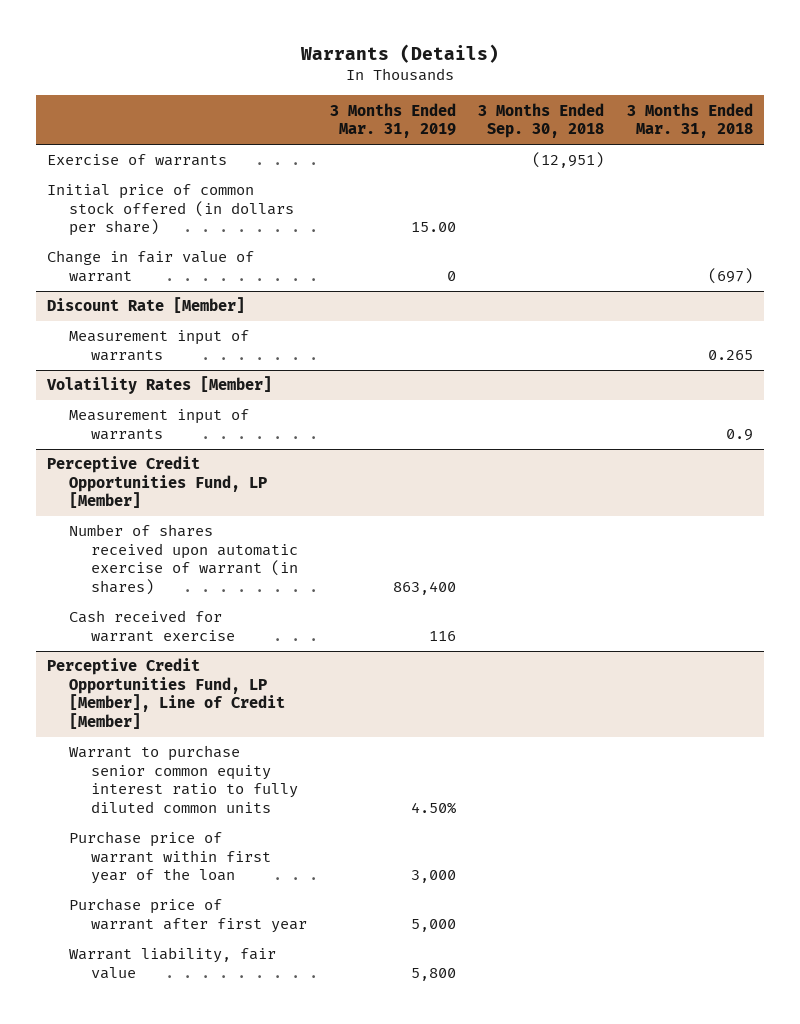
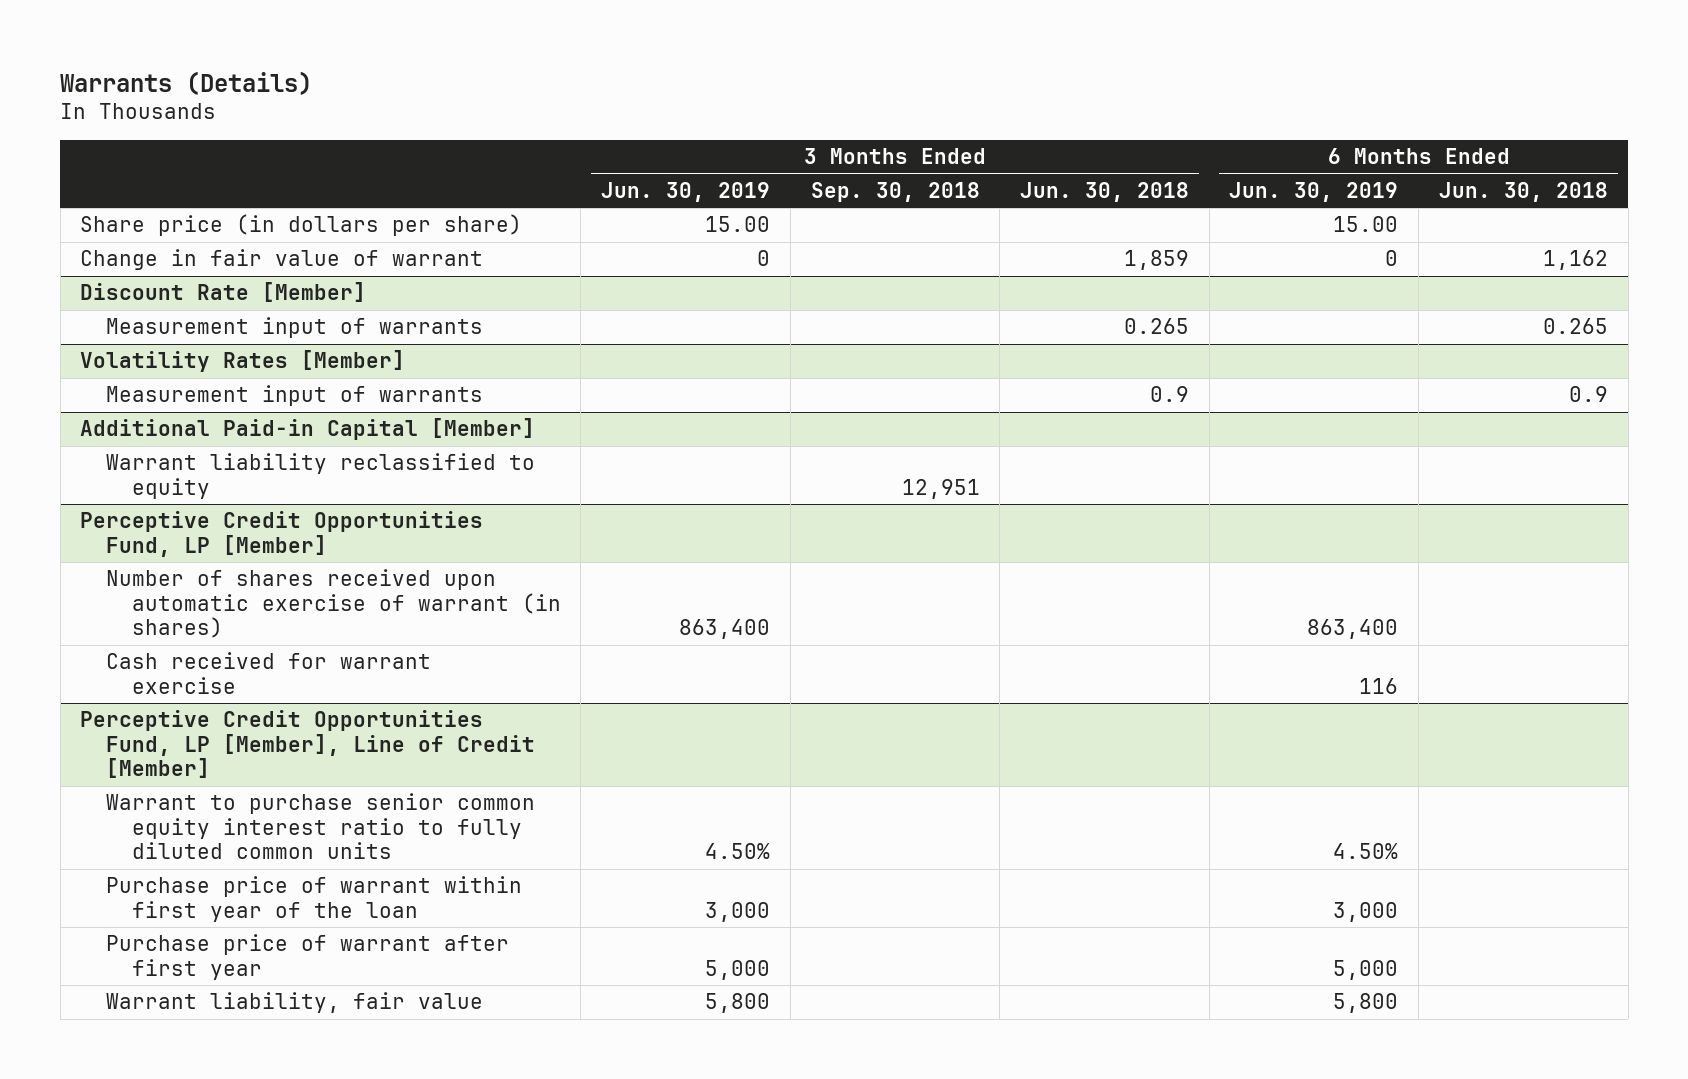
- | 3 Months Ended Mar. 31, 2019 | 3 Months Ended Sep. 30, 2018 | 3 Months Ended Mar. 31, 2018
+ | 3 Months Ended Jun. 30, 2019 | 3 Months Ended Sep. 30, 2018 | 3 Months Ended Jun. 30, 2018 | 6 Months Ended Jun. 30, 2019 | 6 Months Ended Jun. 30, 2018
- Exercise of warrants | | (12,951) |
- Initial price of common stock offered (in dollars per share) | 15.00 | |
+ Share price (in dollars per share) | 15.00 | | | 15.00 |
+ Additional Paid-in Capital [Member]
+ Warrant liability reclassified to equity | | 12,951 | | |

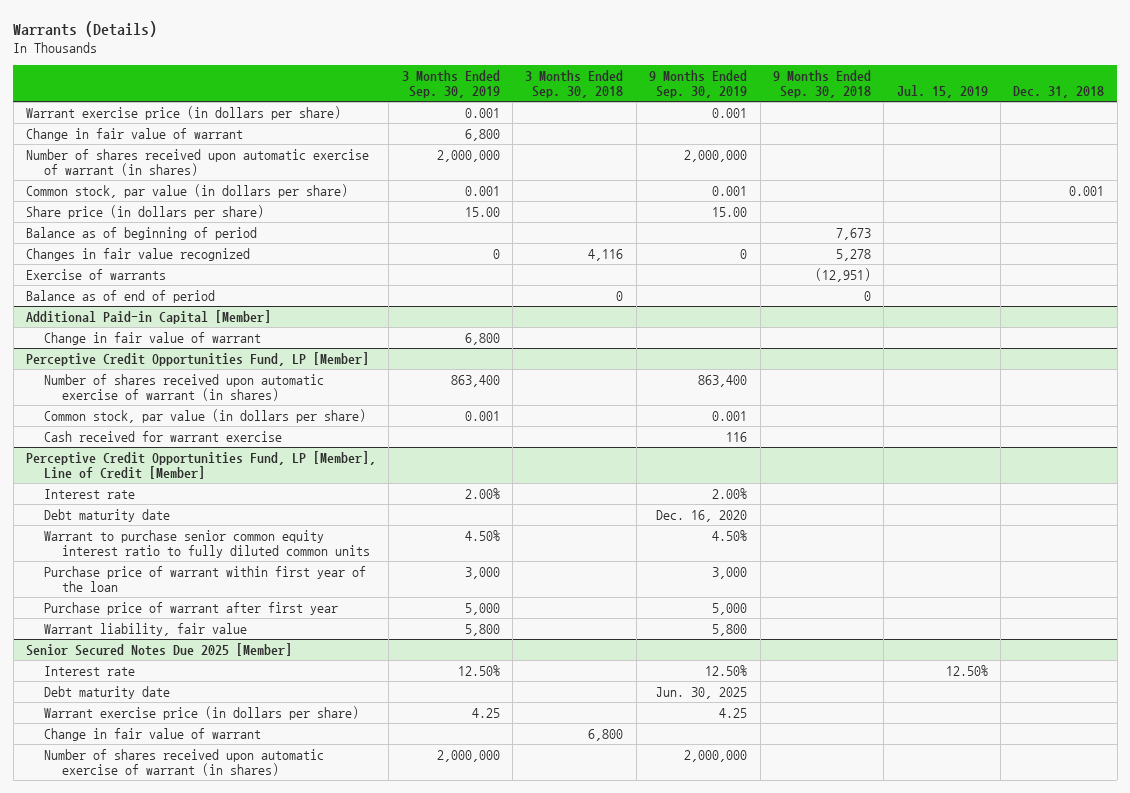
- | 3 Months Ended Jun. 30, 2019 | 3 Months Ended Sep. 30, 2018 | 3 Months Ended Jun. 30, 2018 | 6 Months Ended Jun. 30, 2019 | 6 Months Ended Jun. 30, 2018
+ | 3 Months Ended Sep. 30, 2019 | 3 Months Ended Sep. 30, 2018 | 9 Months Ended Sep. 30, 2019 | 9 Months Ended Sep. 30, 2018 | Jul. 15, 2019 | Dec. 31, 2018
+ Warrant exercise price (in dollars per share) | 0.001 | | 0.001 | | |
- Discount Rate [Member]
- Measurement input of warrants | | | 0.265 | | 0.265
- Volatility Rates [Member]
- Measurement input of warrants | | | 0.9 | | 0.9
+ Number of shares received upon automatic exercise of warrant (in shares) | 2,000,000 | | 2,000,000 | | |
+ Common stock, par value (in dollars per share) | 0.001 | | 0.001 | | | 0.001
moved down: Share price (in dollars per share) | 15.00 | | 15.00 | | |
+ Balance as of beginning of period | | | | 7,673 | |
+ Changes in fair value recognized | 0 | 4,116 | 0 | 5,278 | |
+ Exercise of warrants | | | | (12,951) | |
+ Balance as of end of period | | 0 | | 0 | |
@ Additional Paid-in Capital [Member]
- Warrant liability reclassified to equity | | 12,951 | | |
+ Change in fair value of warrant | 6,800 | | | | |
@ Perceptive Credit Opportunities Fund, LP [Member]
+ Common stock, par value (in dollars per share) | 0.001 | | 0.001 | | |
@ Perceptive Credit Opportunities Fund, LP [Member], Line of Credit [Member]
+ Interest rate | 2.00% | | 2.00% | | |
+ Debt maturity date | | | Dec. 16, 2020 | | |
+ Senior Secured Notes Due 2025 [Member]
+ Interest rate | 12.50% | | 12.50% | | 12.50% |
+ Debt maturity date | | | Jun. 30, 2025 | | |
+ Warrant exercise price (in dollars per share) | 4.25 | | 4.25 | | |
+ Change in fair value of warrant | | 6,800 | | | |
+ Number of shares received upon automatic exercise of warrant (in shares) | 2,000,000 | | 2,000,000 | | |

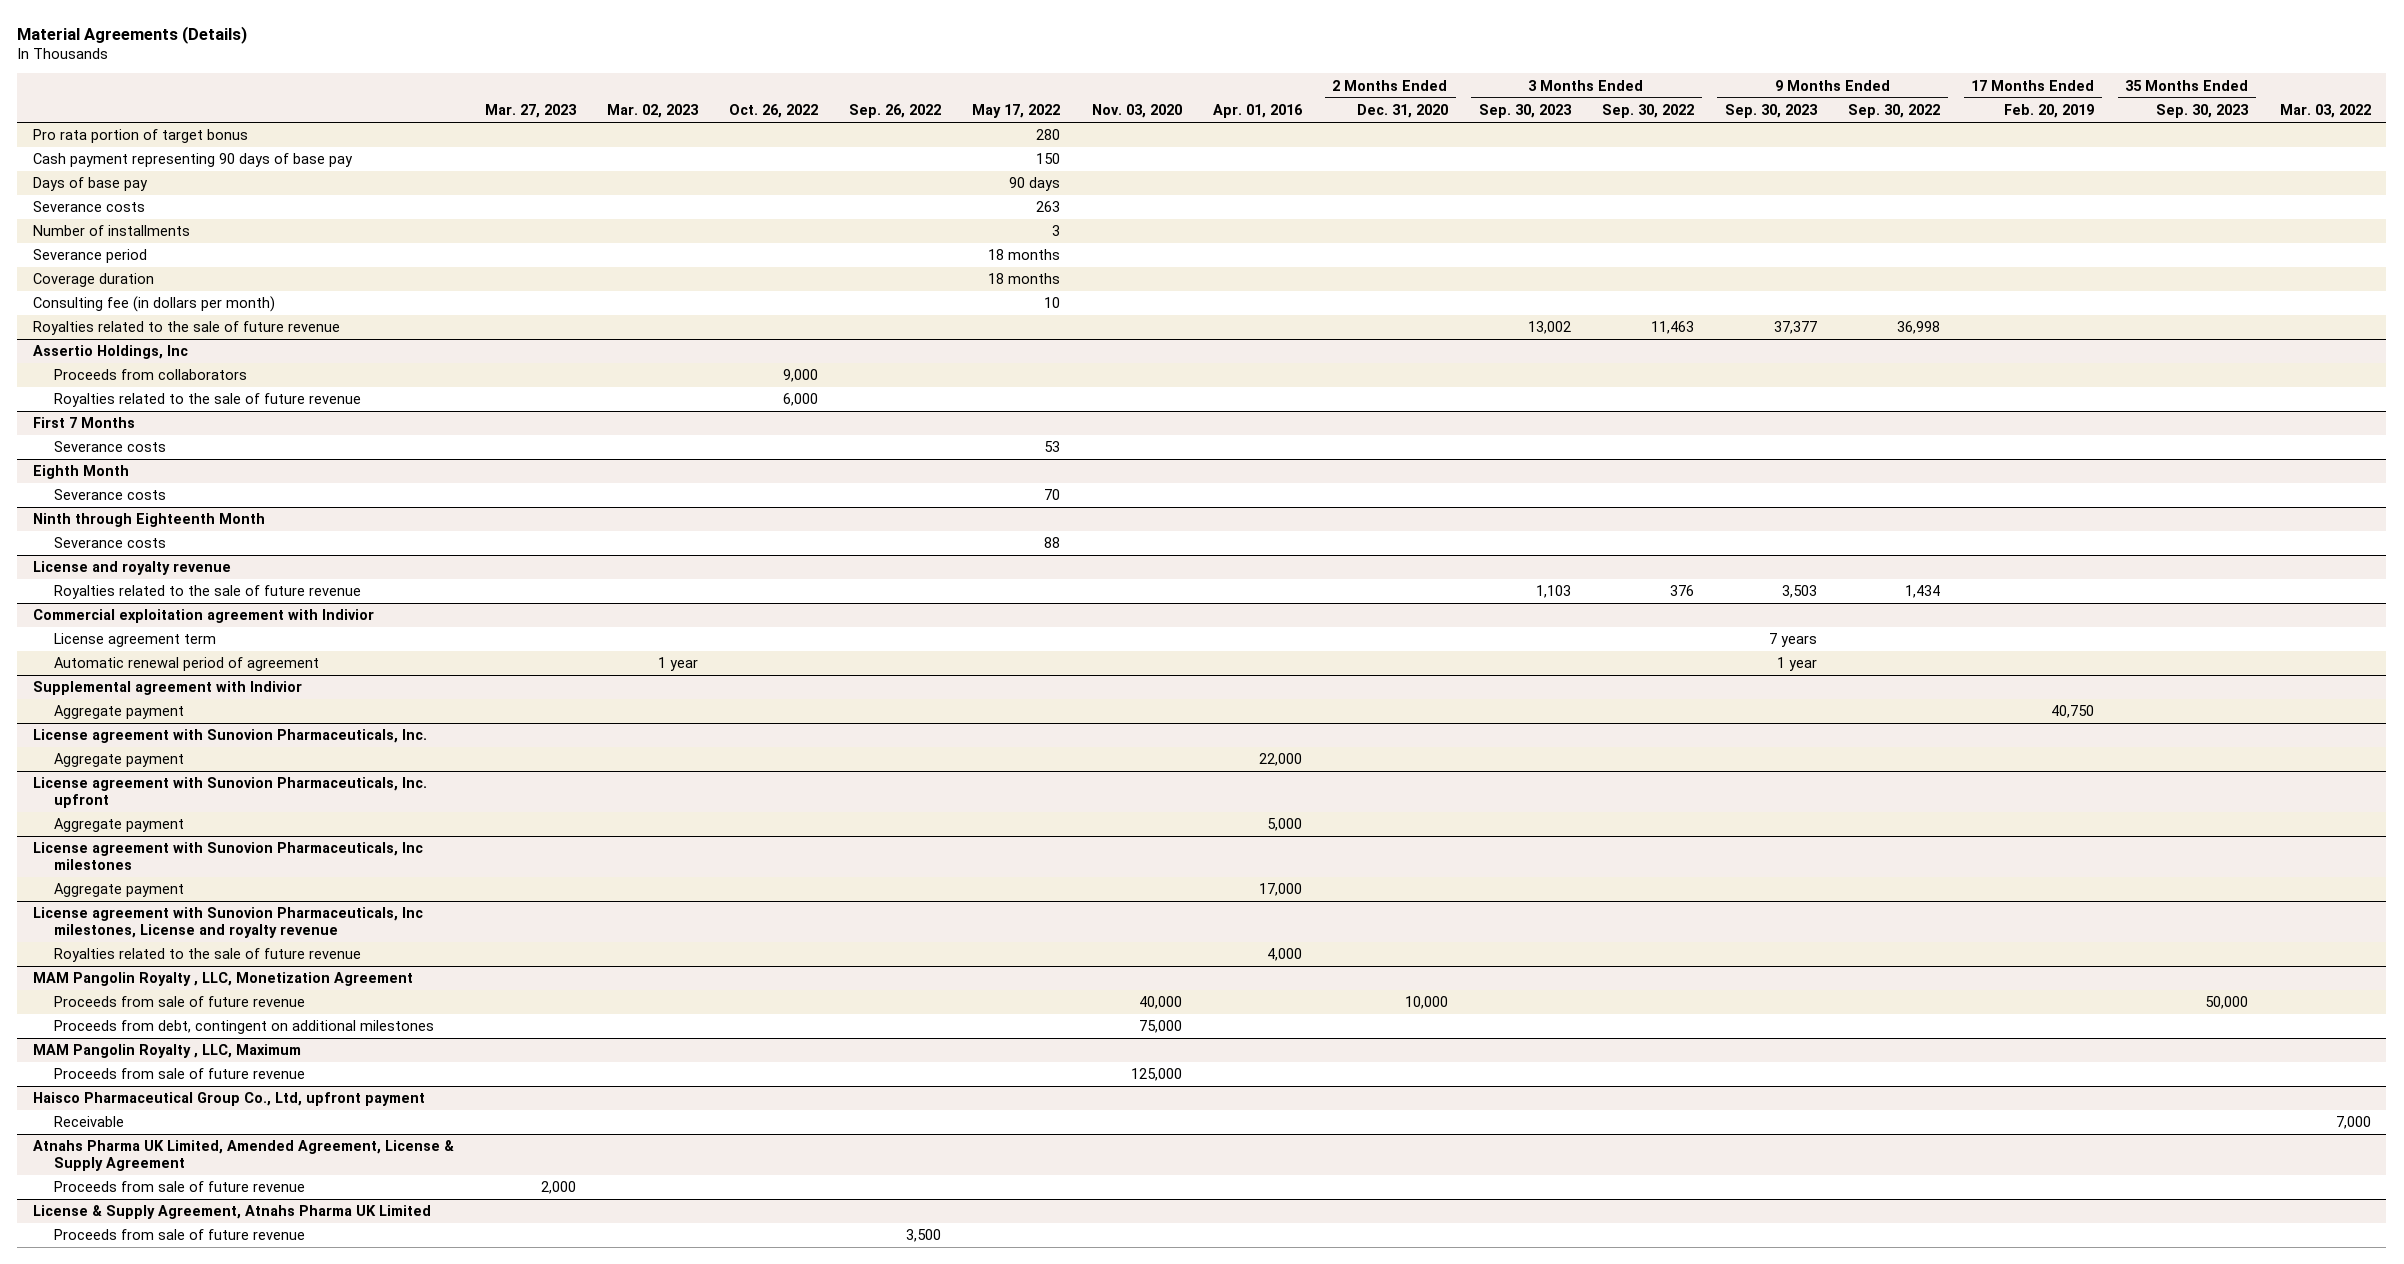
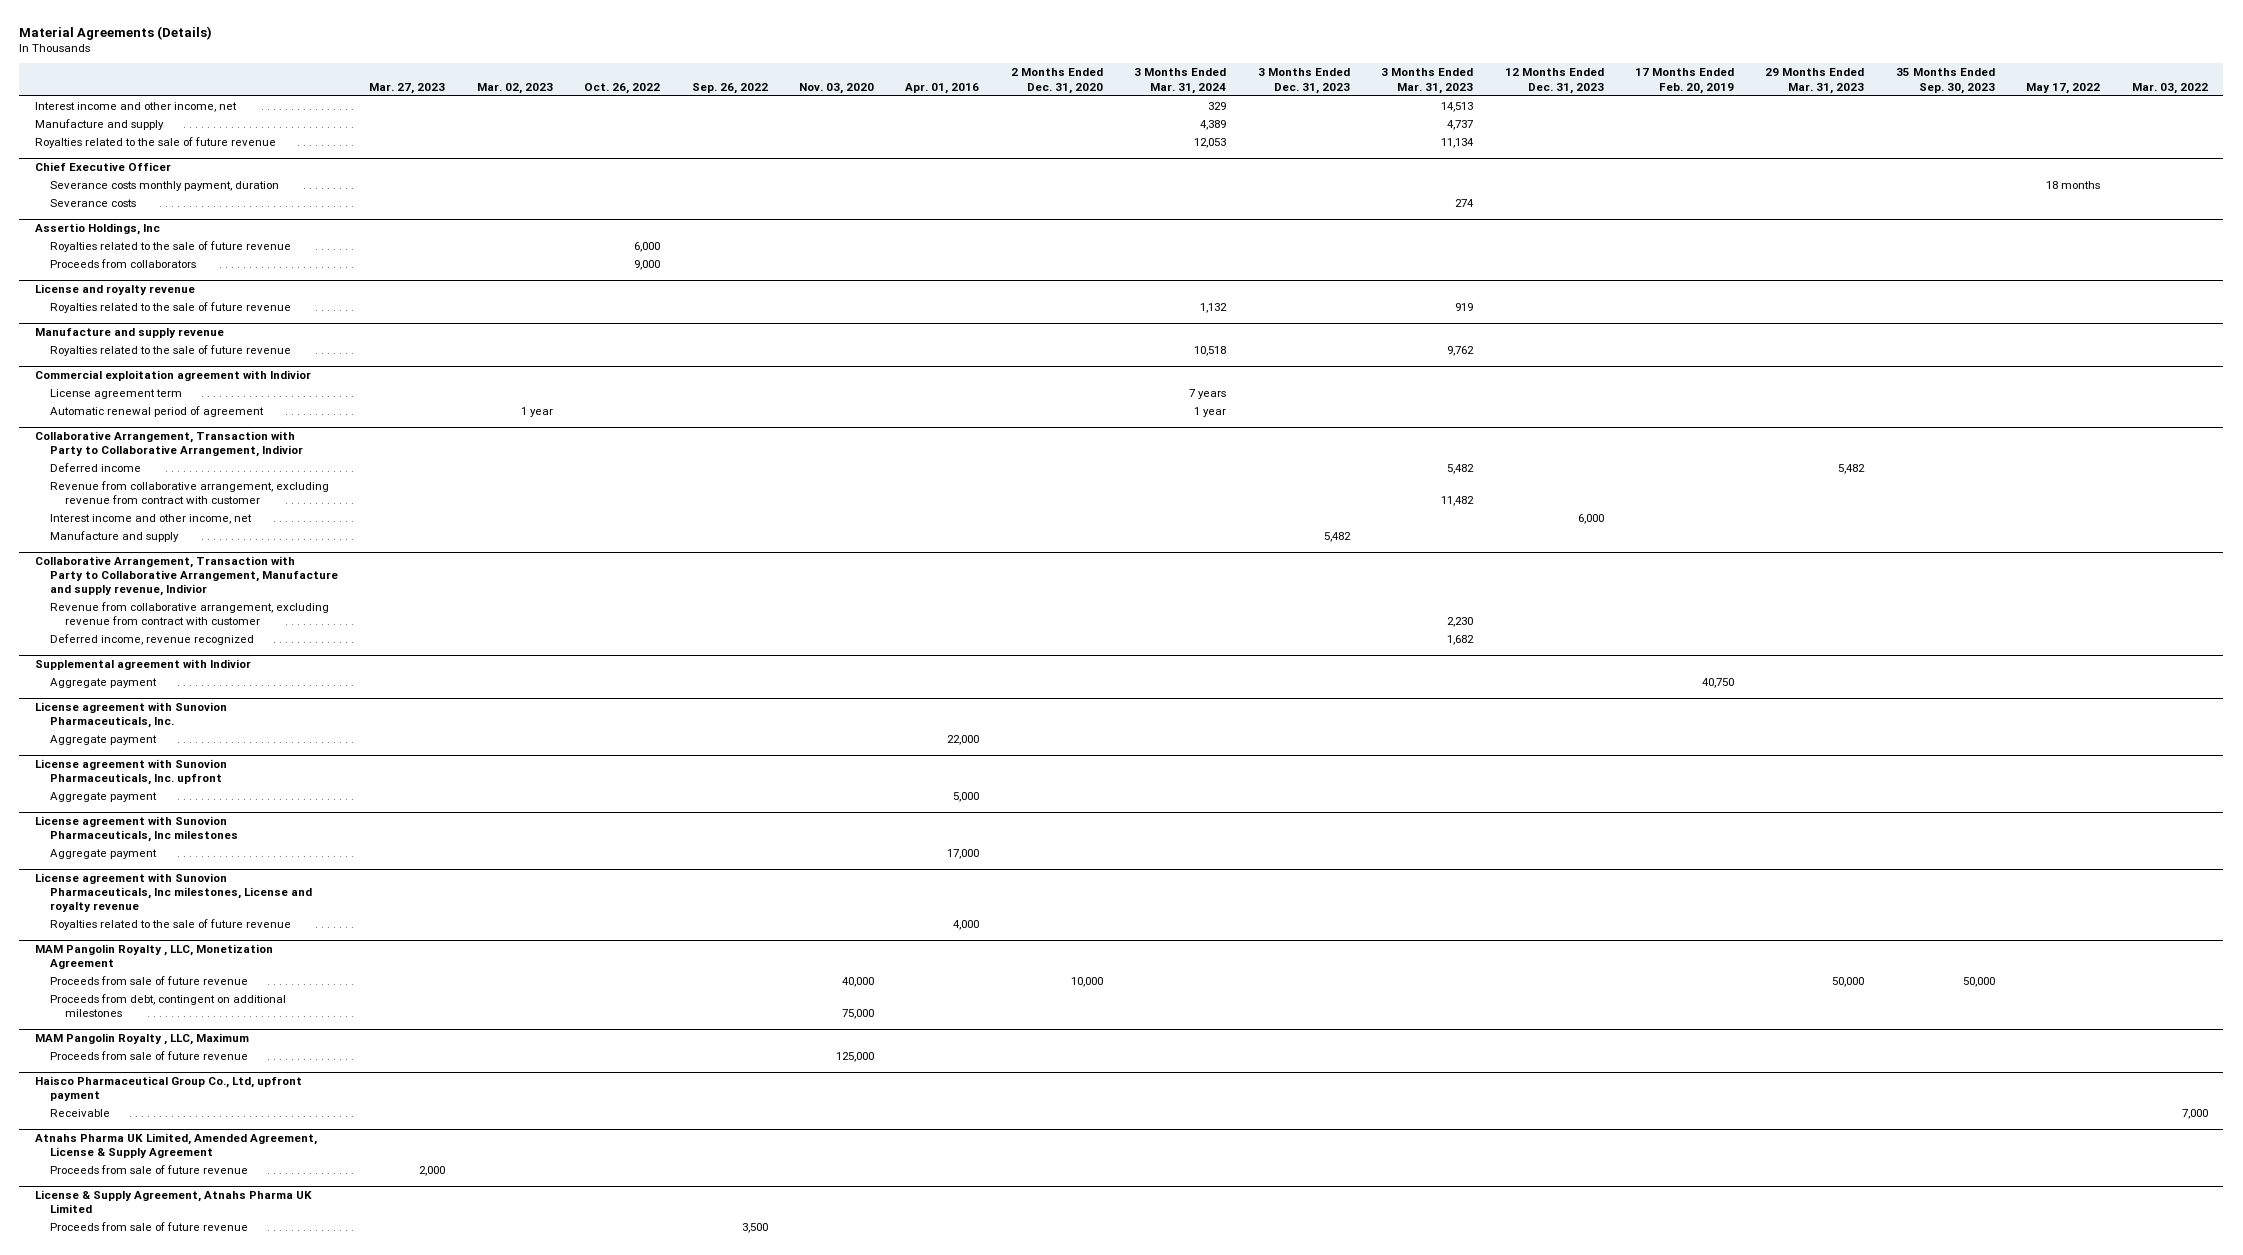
- | Mar. 27, 2023 | Mar. 02, 2023 | Oct. 26, 2022 | Sep. 26, 2022 | May 17, 2022 | Nov. 03, 2020 | Apr. 01, 2016 | 2 Months Ended Dec. 31, 2020 | 3 Months Ended Sep. 30, 2023 | 3 Months Ended Sep. 30, 2022 | 9 Months Ended Sep. 30, 2023 | 9 Months Ended Sep. 30, 2022 | 17 Months Ended Feb. 20, 2019 | 35 Months Ended Sep. 30, 2023 | Mar. 03, 2022
+ | Mar. 27, 2023 | Mar. 02, 2023 | Oct. 26, 2022 | Sep. 26, 2022 | Nov. 03, 2020 | Apr. 01, 2016 | 2 Months Ended Dec. 31, 2020 | 3 Months Ended Mar. 31, 2024 | 3 Months Ended Dec. 31, 2023 | 3 Months Ended Mar. 31, 2023 | 12 Months Ended Dec. 31, 2023 | 17 Months Ended Feb. 20, 2019 | 29 Months Ended Mar. 31, 2023 | 35 Months Ended Sep. 30, 2023 | May 17, 2022 | Mar. 03, 2022
- Pro rata portion of target bonus | | | | | 280 | | | | | | | | | |
- Cash payment representing 90 days of base pay | | | | | 150 | | | | | | | | | |
- Days of base pay | | | | | 90 days | | | | | | | | | |
- Severance costs | | | | | 263 | | | | | | | | | |
- Number of installments | | | | | 3 | | | | | | | | | |
- Severance period | | | | | 18 months | | | | | | | | | |
- Coverage duration | | | | | 18 months | | | | | | | | | |
- Consulting fee (in dollars per month) | | | | | 10 | | | | | | | | | |
+ Interest income and other income, net | | | | | | | | 329 | | 14,513 | | | | | |
+ Manufacture and supply | | | | | | | | 4,389 | | 4,737 | | | | | |
+ Chief Executive Officer
+ Severance costs monthly payment, duration | | | | | | | | | | | | | | | 18 months |
+ Severance costs | | | | | | | | | | 274 | | | | | |
- First 7 Months
- Severance costs | | | | | 53 | | | | | | | | | |
- Eighth Month
- Severance costs | | | | | 70 | | | | | | | | | |
- Ninth through Eighteenth Month
- Severance costs | | | | | 88 | | | | | | | | | |
@ Assertio Holdings, Inc
moved down: Proceeds from collaborators | | | 9,000 | | | | | | | | | | | | |
+ Manufacture and supply revenue
+ Royalties related to the sale of future revenue | | | | | | | | 10,518 | | 9,762 | | | | | |
+ Collaborative Arrangement, Transaction with Party to Collaborative Arrangement, Indivior
+ Deferred income | | | | | | | | | | 5,482 | | | 5,482 | | |
+ Revenue from collaborative arrangement, excluding revenue from contract with customer | | | | | | | | | | 11,482 | | | | | |
+ Interest income and other income, net | | | | | | | | | | | 6,000 | | | | |
+ Manufacture and supply | | | | | | | | | 5,482 | | | | | | |
+ Collaborative Arrangement, Transaction with Party to Collaborative Arrangement, Manufacture and supply revenue, Indivior
+ Revenue from collaborative arrangement, excluding revenue from contract with customer | | | | | | | | | | 2,230 | | | | | |
+ Deferred income, revenue recognized | | | | | | | | | | 1,682 | | | | | |

